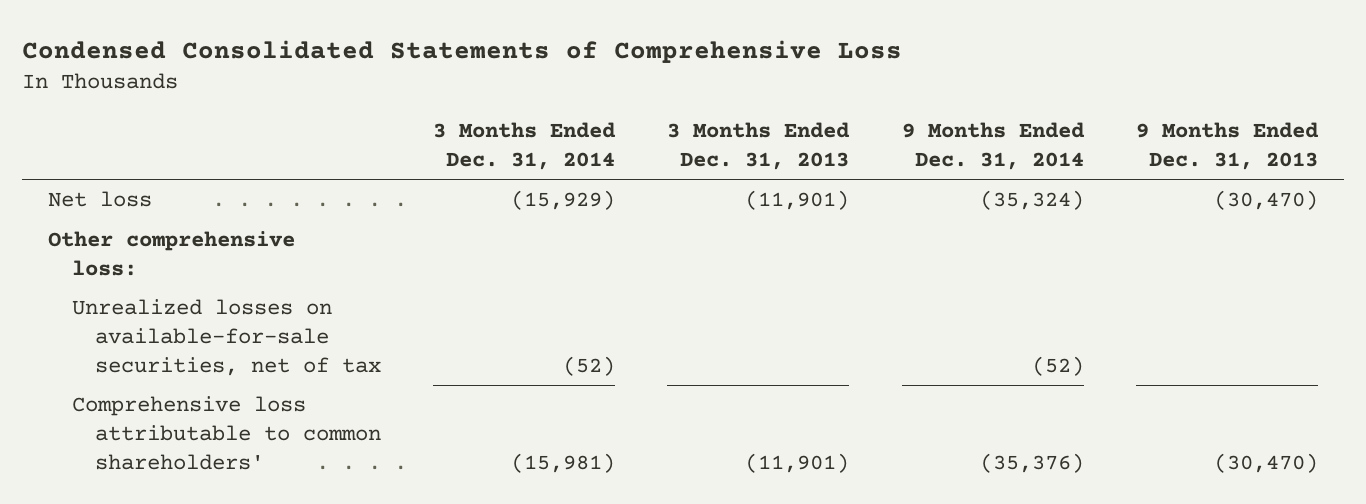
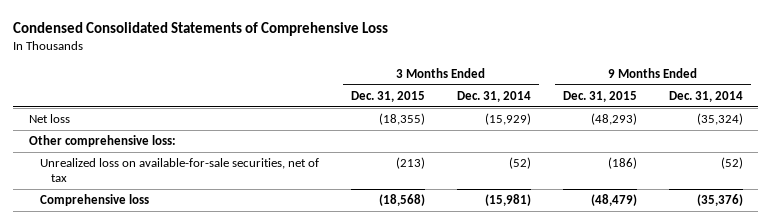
- | 3 Months Ended Dec. 31, 2014 | 3 Months Ended Dec. 31, 2013 | 9 Months Ended Dec. 31, 2014 | 9 Months Ended Dec. 31, 2013
+ | 3 Months Ended Dec. 31, 2015 | 3 Months Ended Dec. 31, 2014 | 9 Months Ended Dec. 31, 2015 | 9 Months Ended Dec. 31, 2014
- Unrealized losses on available-for-sale securities, net of tax | (52) | | (52) |
- Comprehensive loss attributable to common shareholders' | (15,981) | (11,901) | (35,376) | (30,470)
+ Unrealized loss on available-for-sale securities, net of tax | (213) | (52) | (186) | (52)
+ Comprehensive loss | (18,568) | (15,981) | (48,479) | (35,376)

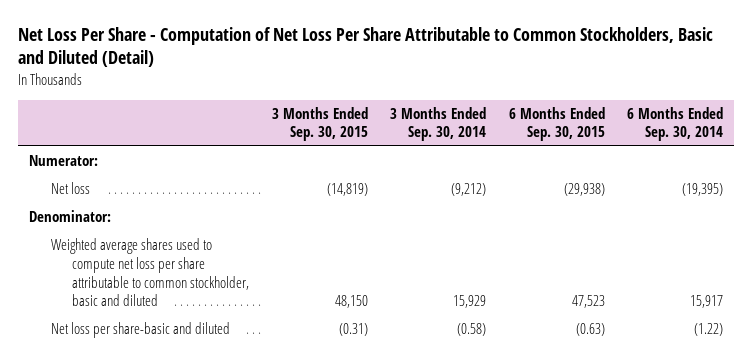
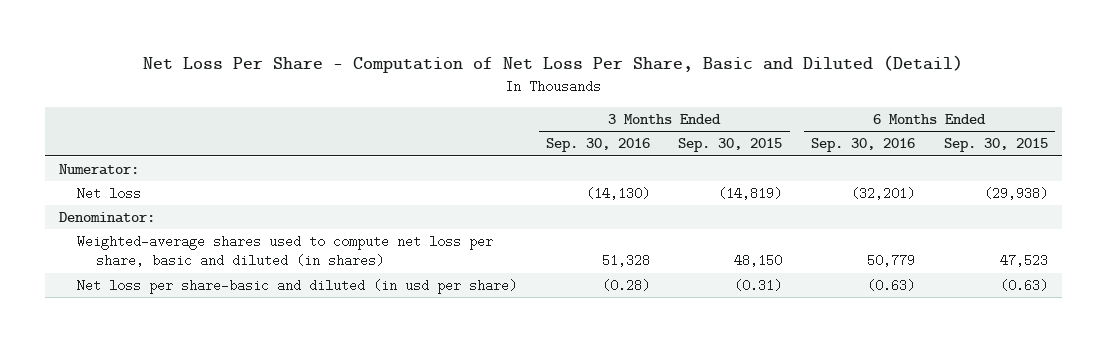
- Net Loss Per Share - Computation of Net Loss Per Share Attributable to Common Stockholders, Basic and Diluted (Detail)
+ Net Loss Per Share - Computation of Net Loss Per Share, Basic and Diluted (Detail)
- | 3 Months Ended Sep. 30, 2015 | 3 Months Ended Sep. 30, 2014 | 6 Months Ended Sep. 30, 2015 | 6 Months Ended Sep. 30, 2014
+ | 3 Months Ended Sep. 30, 2016 | 3 Months Ended Sep. 30, 2015 | 6 Months Ended Sep. 30, 2016 | 6 Months Ended Sep. 30, 2015
- Weighted average shares used to compute net loss per share attributable to common stockholder, basic and diluted | 48,150 | 15,929 | 47,523 | 15,917
- Net loss per share-basic and diluted | (0.31) | (0.58) | (0.63) | (1.22)
+ Weighted-average shares used to compute net loss per share, basic and diluted (in shares) | 51,328 | 48,150 | 50,779 | 47,523
+ Net loss per share-basic and diluted (in usd per share) | (0.28) | (0.31) | (0.63) | (0.63)

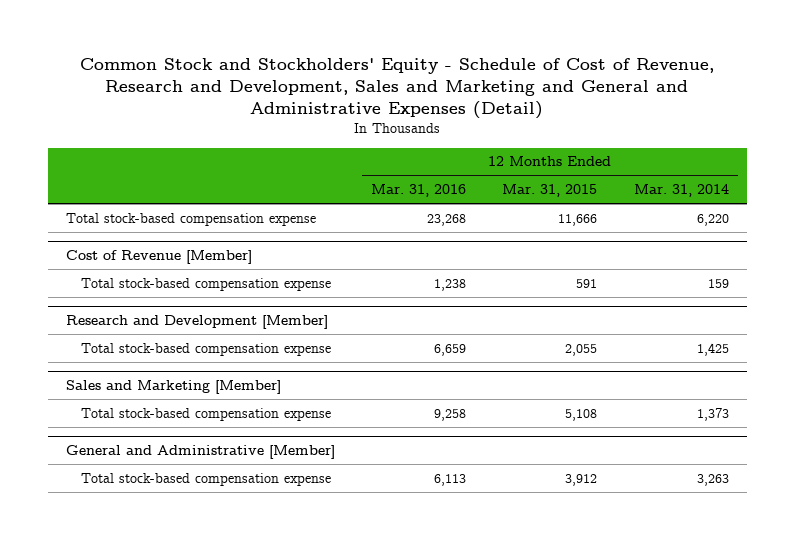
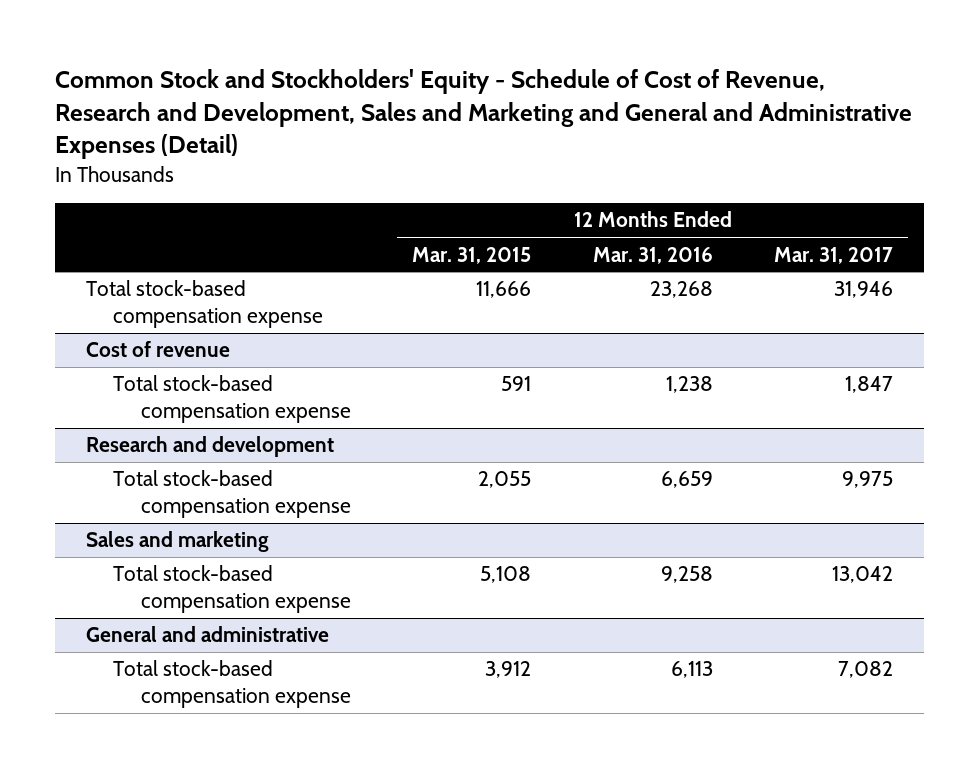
- | 12 Months Ended Mar. 31, 2016 | 12 Months Ended Mar. 31, 2015 | 12 Months Ended Mar. 31, 2014
+ | 12 Months Ended Mar. 31, 2015 | 12 Months Ended Mar. 31, 2016 | 12 Months Ended Mar. 31, 2017
- Cost of Revenue [Member]
+ Cost of revenue
- Research and Development [Member]
+ Research and development
- Sales and Marketing [Member]
+ Sales and marketing
- General and Administrative [Member]
+ General and administrative

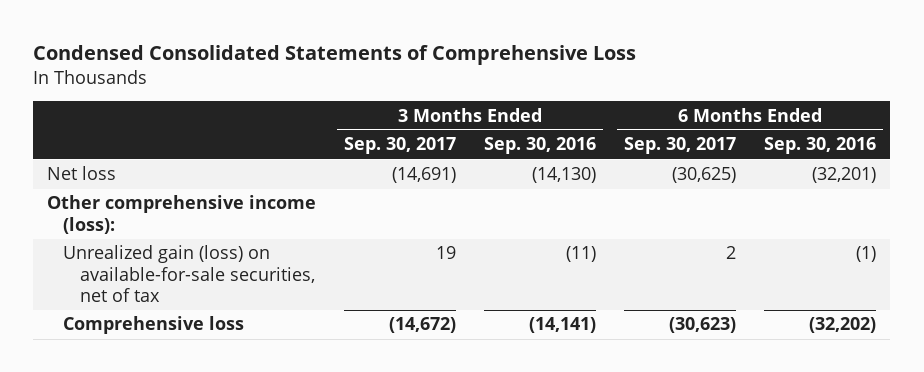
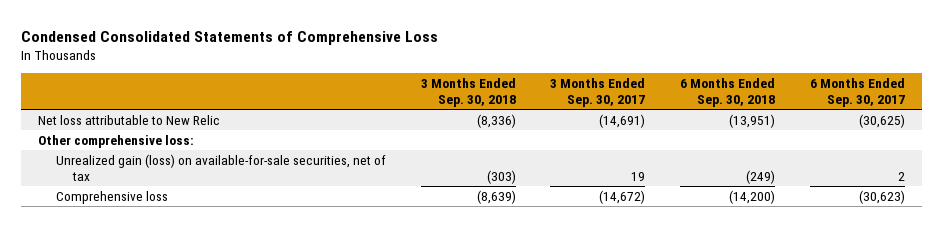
- | 3 Months Ended Sep. 30, 2017 | 3 Months Ended Sep. 30, 2016 | 6 Months Ended Sep. 30, 2017 | 6 Months Ended Sep. 30, 2016
+ | 3 Months Ended Sep. 30, 2018 | 3 Months Ended Sep. 30, 2017 | 6 Months Ended Sep. 30, 2018 | 6 Months Ended Sep. 30, 2017
- Net loss | (14,691) | (14,130) | (30,625) | (32,201)
- Other comprehensive income (loss):
+ Net loss attributable to New Relic | (8,336) | (14,691) | (13,951) | (30,625)
+ Other comprehensive loss:

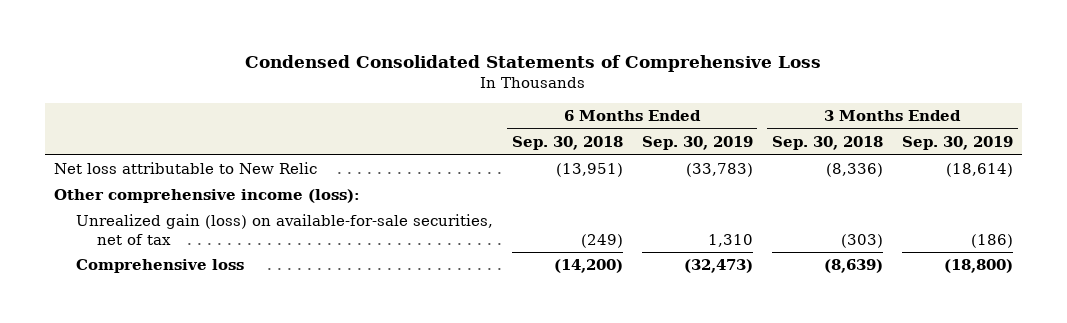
- | 3 Months Ended Sep. 30, 2018 | 3 Months Ended Sep. 30, 2017 | 6 Months Ended Sep. 30, 2018 | 6 Months Ended Sep. 30, 2017
+ | 6 Months Ended Sep. 30, 2018 | 6 Months Ended Sep. 30, 2019 | 3 Months Ended Sep. 30, 2018 | 3 Months Ended Sep. 30, 2019
- Other comprehensive loss:
+ Other comprehensive income (loss):

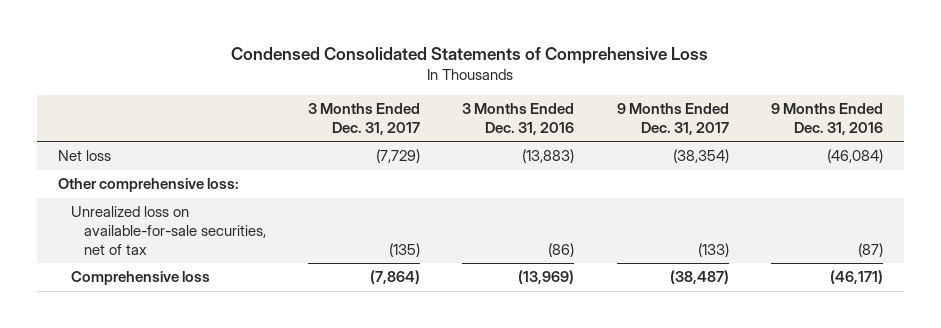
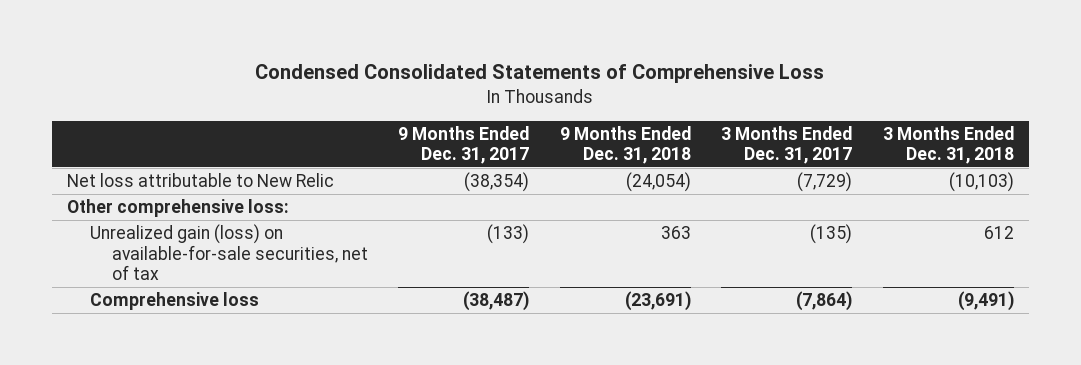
- | 3 Months Ended Dec. 31, 2017 | 3 Months Ended Dec. 31, 2016 | 9 Months Ended Dec. 31, 2017 | 9 Months Ended Dec. 31, 2016
+ | 9 Months Ended Dec. 31, 2017 | 9 Months Ended Dec. 31, 2018 | 3 Months Ended Dec. 31, 2017 | 3 Months Ended Dec. 31, 2018
- Net loss | (7,729) | (13,883) | (38,354) | (46,084)
+ Net loss attributable to New Relic | (38,354) | (24,054) | (7,729) | (10,103)
- Unrealized loss on available-for-sale securities, net of tax | (135) | (86) | (133) | (87)
+ Unrealized gain (loss) on available-for-sale securities, net of tax | (133) | 363 | (135) | 612

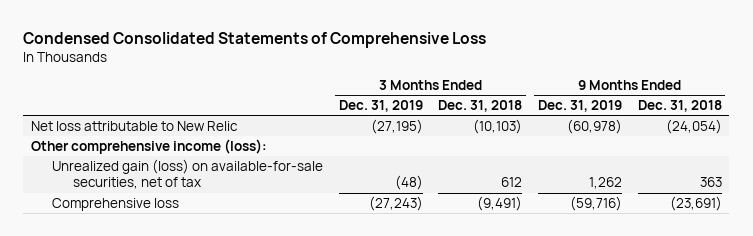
- | 9 Months Ended Dec. 31, 2017 | 9 Months Ended Dec. 31, 2018 | 3 Months Ended Dec. 31, 2017 | 3 Months Ended Dec. 31, 2018
+ | 3 Months Ended Dec. 31, 2019 | 3 Months Ended Dec. 31, 2018 | 9 Months Ended Dec. 31, 2019 | 9 Months Ended Dec. 31, 2018
- Other comprehensive loss:
+ Other comprehensive income (loss):

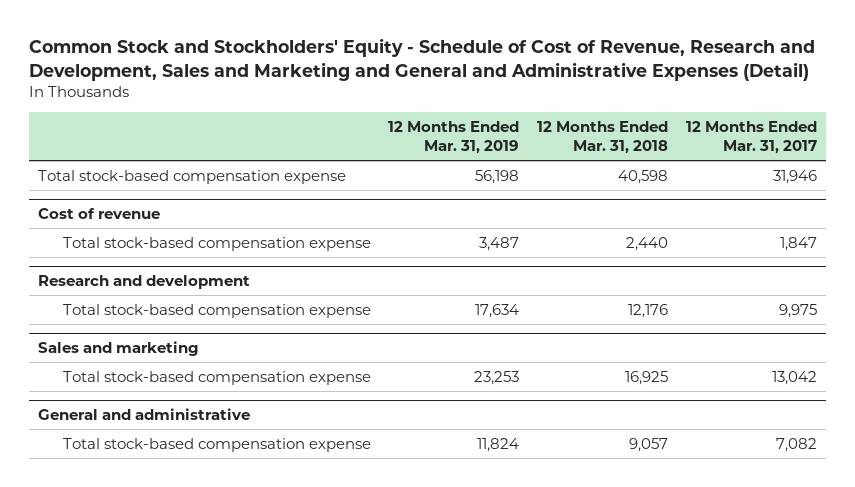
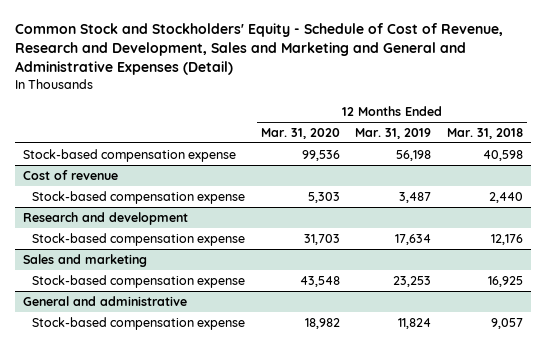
- | 12 Months Ended Mar. 31, 2019 | 12 Months Ended Mar. 31, 2018 | 12 Months Ended Mar. 31, 2017
+ | 12 Months Ended Mar. 31, 2020 | 12 Months Ended Mar. 31, 2019 | 12 Months Ended Mar. 31, 2018
- Total stock-based compensation expense | 56,198 | 40,598 | 31,946
+ Stock-based compensation expense | 99,536 | 56,198 | 40,598
@ Cost of revenue
- Total stock-based compensation expense | 3,487 | 2,440 | 1,847
+ Stock-based compensation expense | 5,303 | 3,487 | 2,440
@ Research and development
- Total stock-based compensation expense | 17,634 | 12,176 | 9,975
+ Stock-based compensation expense | 31,703 | 17,634 | 12,176
@ Sales and marketing
- Total stock-based compensation expense | 23,253 | 16,925 | 13,042
+ Stock-based compensation expense | 43,548 | 23,253 | 16,925
@ General and administrative
- Total stock-based compensation expense | 11,824 | 9,057 | 7,082
+ Stock-based compensation expense | 18,982 | 11,824 | 9,057

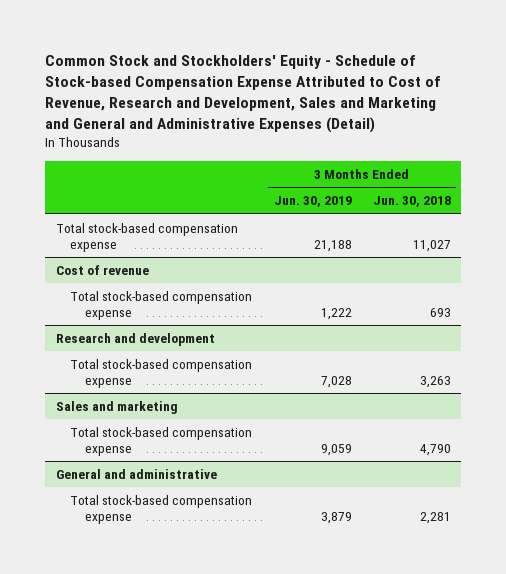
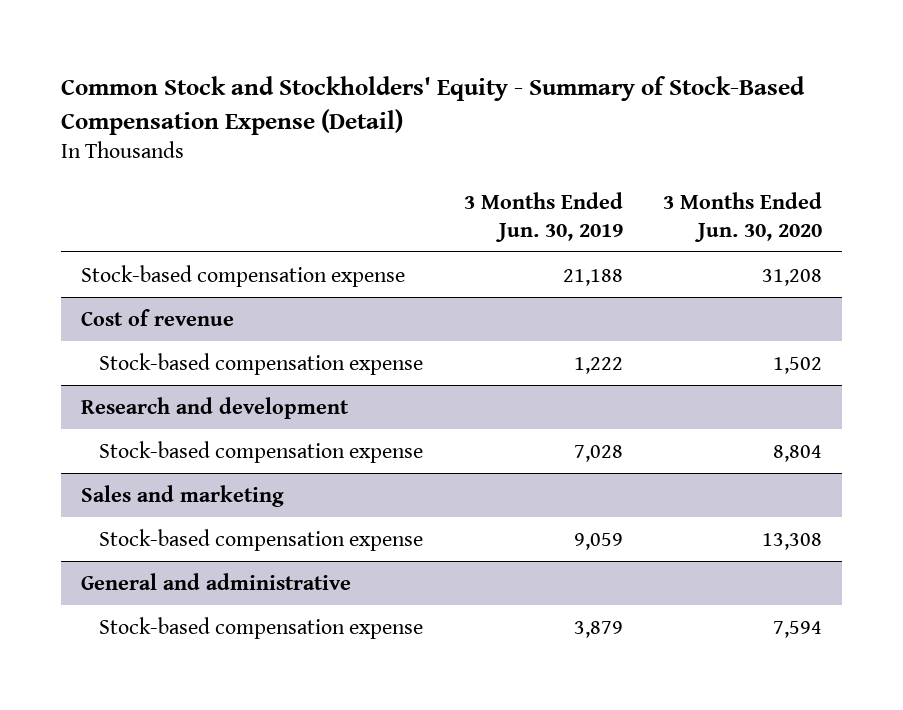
- Common Stock and Stockholders' Equity - Schedule of Stock-based Compensation Expense Attributed to Cost of Revenue, Research and Development, Sales and Marketing and General and Administrative Expenses (Detail)
+ Common Stock and Stockholders' Equity - Summary of Stock-Based Compensation Expense (Detail)
- | 3 Months Ended Jun. 30, 2019 | 3 Months Ended Jun. 30, 2018
+ | 3 Months Ended Jun. 30, 2019 | 3 Months Ended Jun. 30, 2020
- Total stock-based compensation expense | 21,188 | 11,027
+ Stock-based compensation expense | 21,188 | 31,208
@ Cost of revenue
- Total stock-based compensation expense | 1,222 | 693
+ Stock-based compensation expense | 1,222 | 1,502
@ Research and development
- Total stock-based compensation expense | 7,028 | 3,263
+ Stock-based compensation expense | 7,028 | 8,804
@ Sales and marketing
- Total stock-based compensation expense | 9,059 | 4,790
+ Stock-based compensation expense | 9,059 | 13,308
@ General and administrative
- Total stock-based compensation expense | 3,879 | 2,281
+ Stock-based compensation expense | 3,879 | 7,594

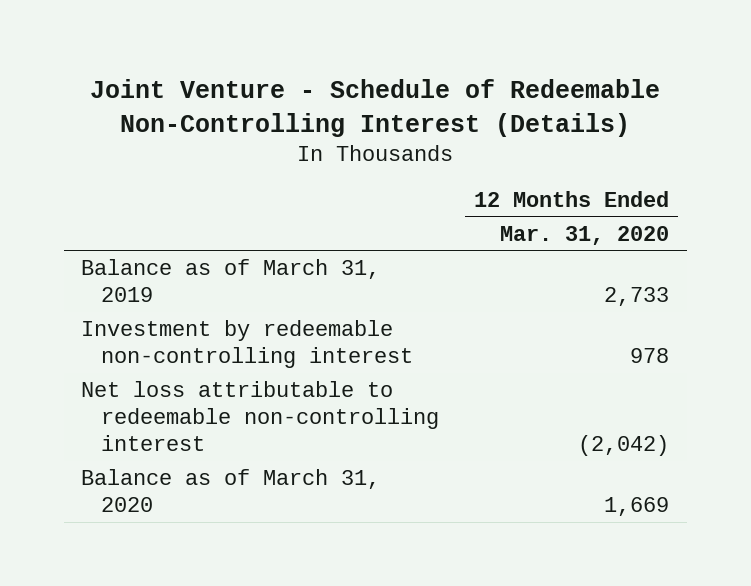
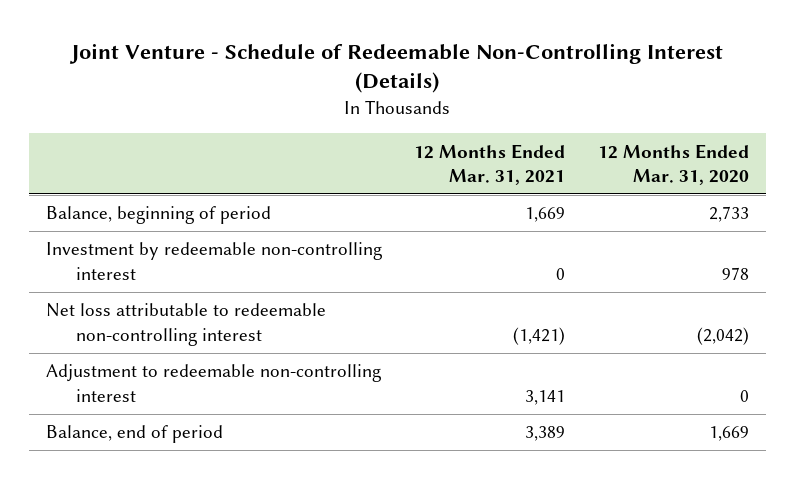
- | 12 Months Ended Mar. 31, 2020
+ | 12 Months Ended Mar. 31, 2021 | 12 Months Ended Mar. 31, 2020
- Balance as of March 31, 2019 | 2,733
+ Balance, beginning of period | 1,669 | 2,733
- Balance as of March 31, 2020 | 1,669
+ Adjustment to redeemable non-controlling interest | 3,141 | 0
+ Balance, end of period | 3,389 | 1,669

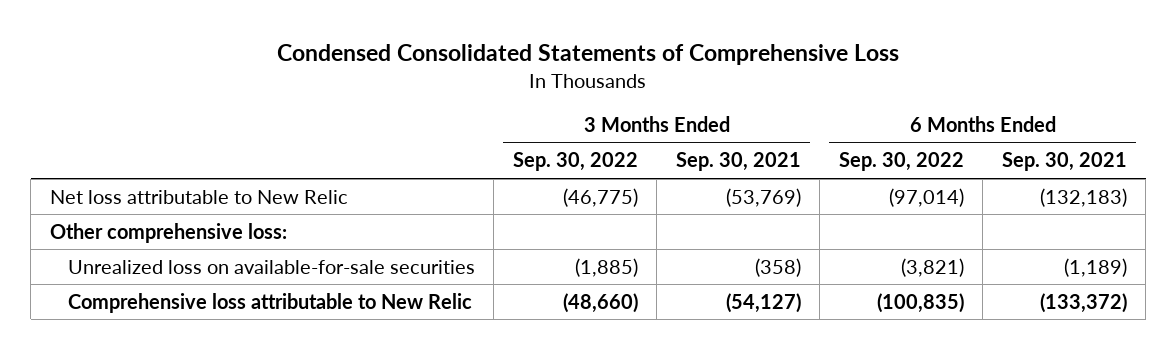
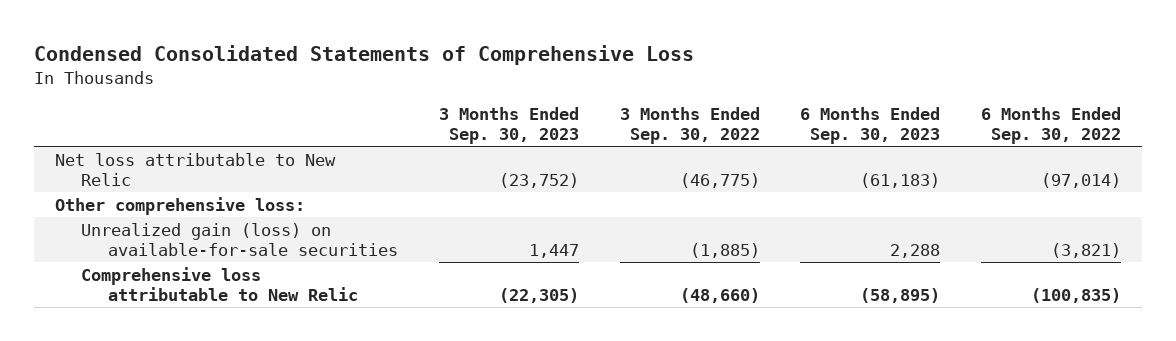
- | 3 Months Ended Sep. 30, 2022 | 3 Months Ended Sep. 30, 2021 | 6 Months Ended Sep. 30, 2022 | 6 Months Ended Sep. 30, 2021
+ | 3 Months Ended Sep. 30, 2023 | 3 Months Ended Sep. 30, 2022 | 6 Months Ended Sep. 30, 2023 | 6 Months Ended Sep. 30, 2022
- Unrealized loss on available-for-sale securities | (1,885) | (358) | (3,821) | (1,189)
+ Unrealized gain (loss) on available-for-sale securities | 1,447 | (1,885) | 2,288 | (3,821)

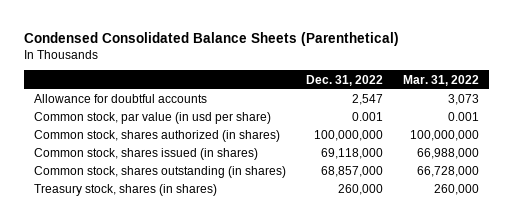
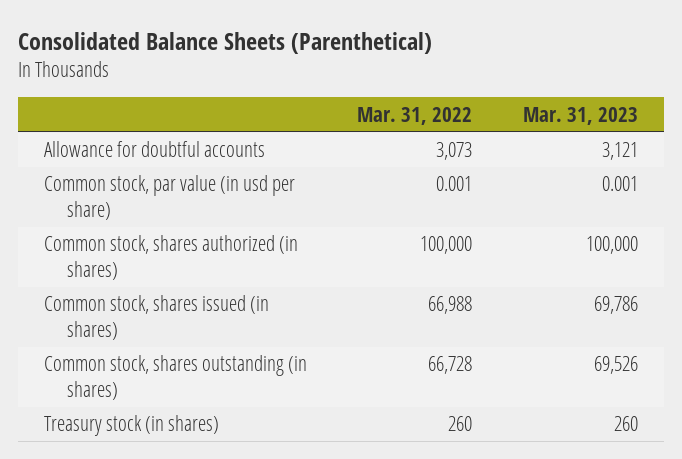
- Condensed Consolidated Balance Sheets (Parenthetical)
+ Consolidated Balance Sheets (Parenthetical)
- | Dec. 31, 2022 | Mar. 31, 2022
+ | Mar. 31, 2022 | Mar. 31, 2023
- Common stock, shares authorized (in shares) | 100,000,000 | 100,000,000
- Common stock, shares issued (in shares) | 69,118,000 | 66,988,000
- Common stock, shares outstanding (in shares) | 68,857,000 | 66,728,000
- Treasury stock, shares (in shares) | 260,000 | 260,000
+ Common stock, shares authorized (in shares) | 100,000 | 100,000
+ Common stock, shares issued (in shares) | 66,988 | 69,786
+ Common stock, shares outstanding (in shares) | 66,728 | 69,526
+ Treasury stock (in shares) | 260 | 260

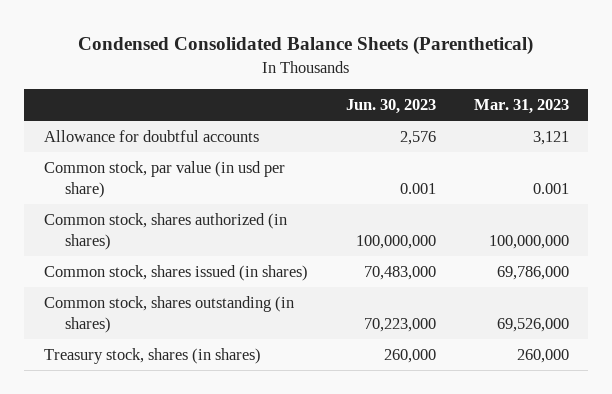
- Consolidated Balance Sheets (Parenthetical)
+ Condensed Consolidated Balance Sheets (Parenthetical)
- | Mar. 31, 2022 | Mar. 31, 2023
+ | Jun. 30, 2023 | Mar. 31, 2023
- Common stock, shares authorized (in shares) | 100,000 | 100,000
- Common stock, shares issued (in shares) | 66,988 | 69,786
- Common stock, shares outstanding (in shares) | 66,728 | 69,526
- Treasury stock (in shares) | 260 | 260
+ Common stock, shares authorized (in shares) | 100,000,000 | 100,000,000
+ Common stock, shares issued (in shares) | 70,483,000 | 69,786,000
+ Common stock, shares outstanding (in shares) | 70,223,000 | 69,526,000
+ Treasury stock, shares (in shares) | 260,000 | 260,000

